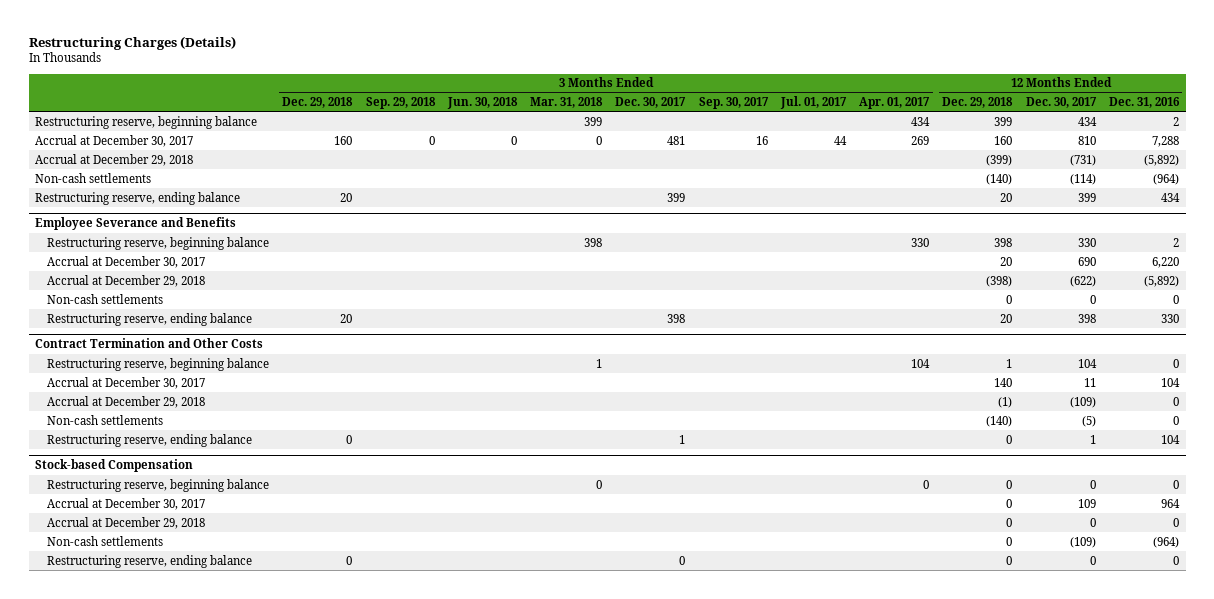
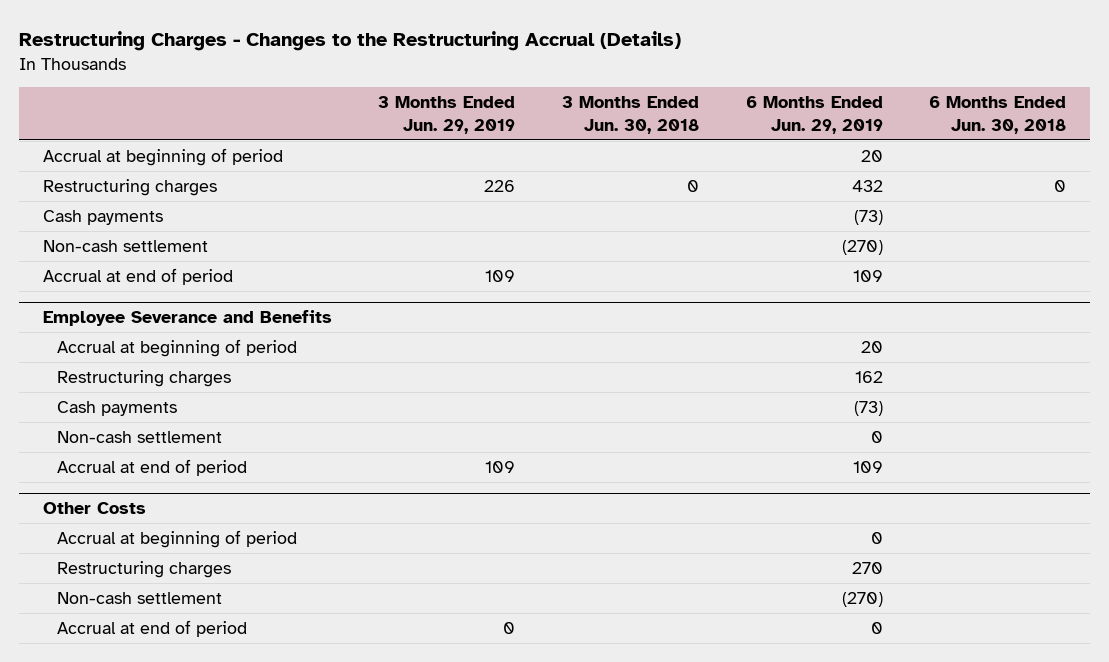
- Restructuring Charges (Details)
+ Restructuring Charges - Changes to the Restructuring Accrual (Details)
- | 3 Months Ended Dec. 29, 2018 | 3 Months Ended Sep. 29, 2018 | 3 Months Ended Jun. 30, 2018 | 3 Months Ended Mar. 31, 2018 | 3 Months Ended Dec. 30, 2017 | 3 Months Ended Sep. 30, 2017 | 3 Months Ended Jul. 01, 2017 | 3 Months Ended Apr. 01, 2017 | 12 Months Ended Dec. 29, 2018 | 12 Months Ended Dec. 30, 2017 | 12 Months Ended Dec. 31, 2016
+ | 3 Months Ended Jun. 29, 2019 | 3 Months Ended Jun. 30, 2018 | 6 Months Ended Jun. 29, 2019 | 6 Months Ended Jun. 30, 2018
- Restructuring reserve, beginning balance | | | | 399 | | | | 434 | 399 | 434 | 2
- Accrual at December 30, 2017 | 160 | 0 | 0 | 0 | 481 | 16 | 44 | 269 | 160 | 810 | 7,288
- Accrual at December 29, 2018 | | | | | | | | | (399) | (731) | (5,892)
- Non-cash settlements | | | | | | | | | (140) | (114) | (964)
- Restructuring reserve, ending balance | 20 | | | | 399 | | | | 20 | 399 | 434
+ Accrual at beginning of period | | | 20 |
+ Restructuring charges | 226 | 0 | 432 | 0
+ Cash payments | | | (73) |
+ Non-cash settlement | | | (270) |
+ Accrual at end of period | 109 | | 109 |
@ Employee Severance and Benefits
- Restructuring reserve, beginning balance | | | | 398 | | | | 330 | 398 | 330 | 2
- Accrual at December 30, 2017 | | | | | | | | | 20 | 690 | 6,220
- Accrual at December 29, 2018 | | | | | | | | | (398) | (622) | (5,892)
- Non-cash settlements | | | | | | | | | 0 | 0 | 0
- Restructuring reserve, ending balance | 20 | | | | 398 | | | | 20 | 398 | 330
- Contract Termination and Other Costs
- Restructuring reserve, beginning balance | | | | 1 | | | | 104 | 1 | 104 | 0
- Accrual at December 30, 2017 | | | | | | | | | 140 | 11 | 104
- Accrual at December 29, 2018 | | | | | | | | | (1) | (109) | 0
- Non-cash settlements | | | | | | | | | (140) | (5) | 0
- Restructuring reserve, ending balance | 0 | | | | 1 | | | | 0 | 1 | 104
- Stock-based Compensation
- Restructuring reserve, beginning balance | | | | 0 | | | | 0 | 0 | 0 | 0
- Accrual at December 30, 2017 | | | | | | | | | 0 | 109 | 964
- Accrual at December 29, 2018 | | | | | | | | | 0 | 0 | 0
- Non-cash settlements | | | | | | | | | 0 | (109) | (964)
- Restructuring reserve, ending balance | 0 | | | | 0 | | | | 0 | 0 | 0
@ Employee Severance and Benefits
+ Accrual at beginning of period | | | 20 |
+ Restructuring charges | | | 162 |
+ Cash payments | | | (73) |
+ Non-cash settlement | | | 0 |
+ Accrual at end of period | 109 | | 109 |
+ Other Costs
+ Accrual at beginning of period | | | 0 |
+ Restructuring charges | | | 270 |
+ Non-cash settlement | | | (270) |
+ Accrual at end of period | 0 | | 0 |

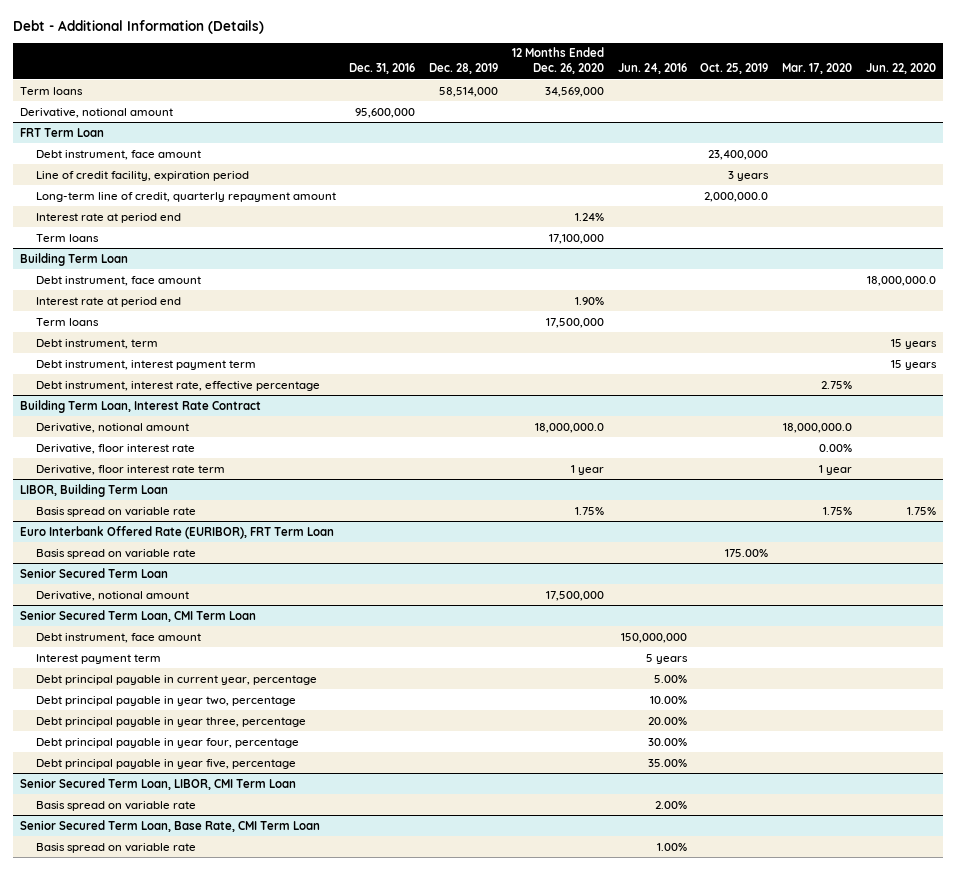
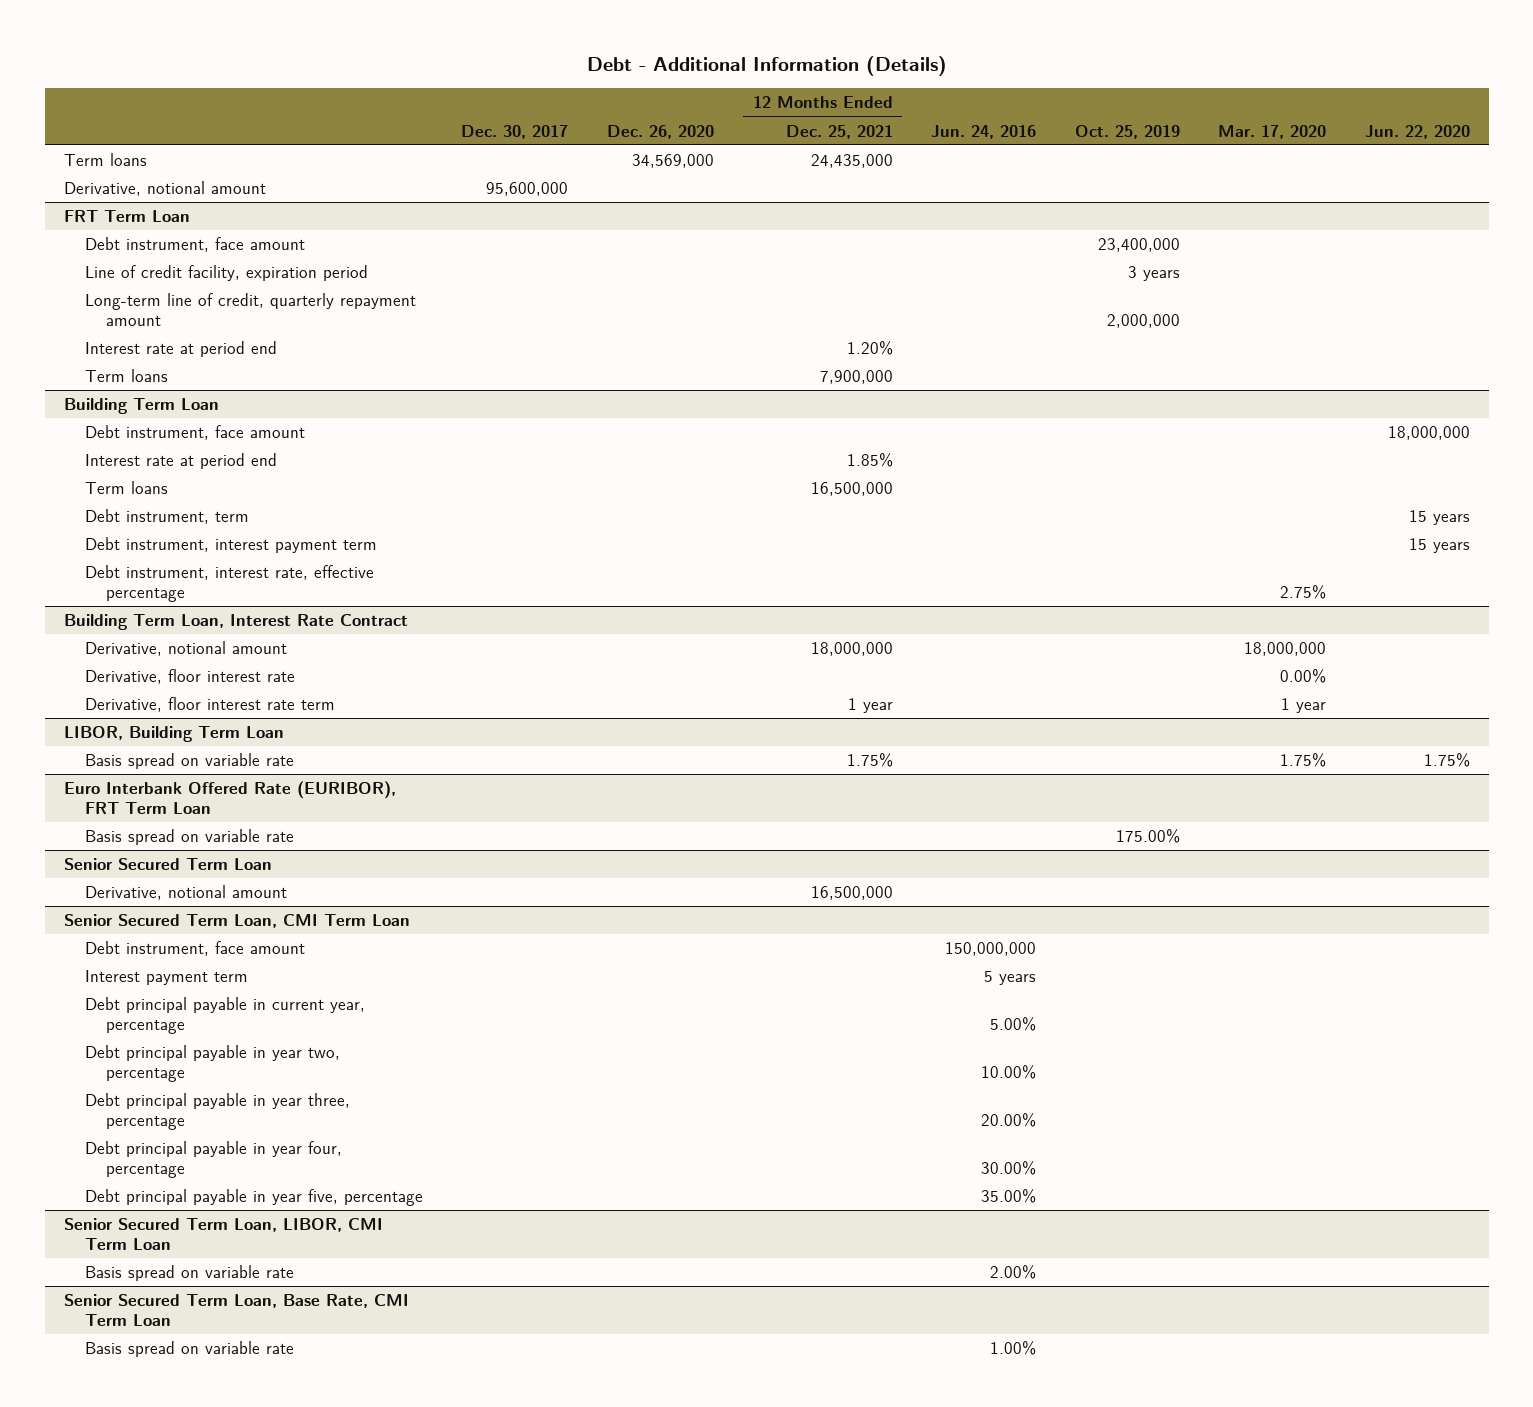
- | Dec. 31, 2016 | Dec. 28, 2019 | 12 Months Ended Dec. 26, 2020 | Jun. 24, 2016 | Oct. 25, 2019 | Mar. 17, 2020 | Jun. 22, 2020
+ | Dec. 30, 2017 | Dec. 26, 2020 | 12 Months Ended Dec. 25, 2021 | Jun. 24, 2016 | Oct. 25, 2019 | Mar. 17, 2020 | Jun. 22, 2020
@ FRT Term Loan
- Long-term line of credit, quarterly repayment amount | | | | | 2,000,000.0 | |
+ Long-term line of credit, quarterly repayment amount | | | | | 2,000,000 | |
@ Building Term Loan
- Debt instrument, face amount | | | | | | | 18,000,000.0
+ Debt instrument, face amount | | | | | | | 18,000,000
@ Building Term Loan, Interest Rate Contract
- Derivative, notional amount | | | 18,000,000.0 | | | 18,000,000.0 |
+ Derivative, notional amount | | | 18,000,000 | | | 18,000,000 |

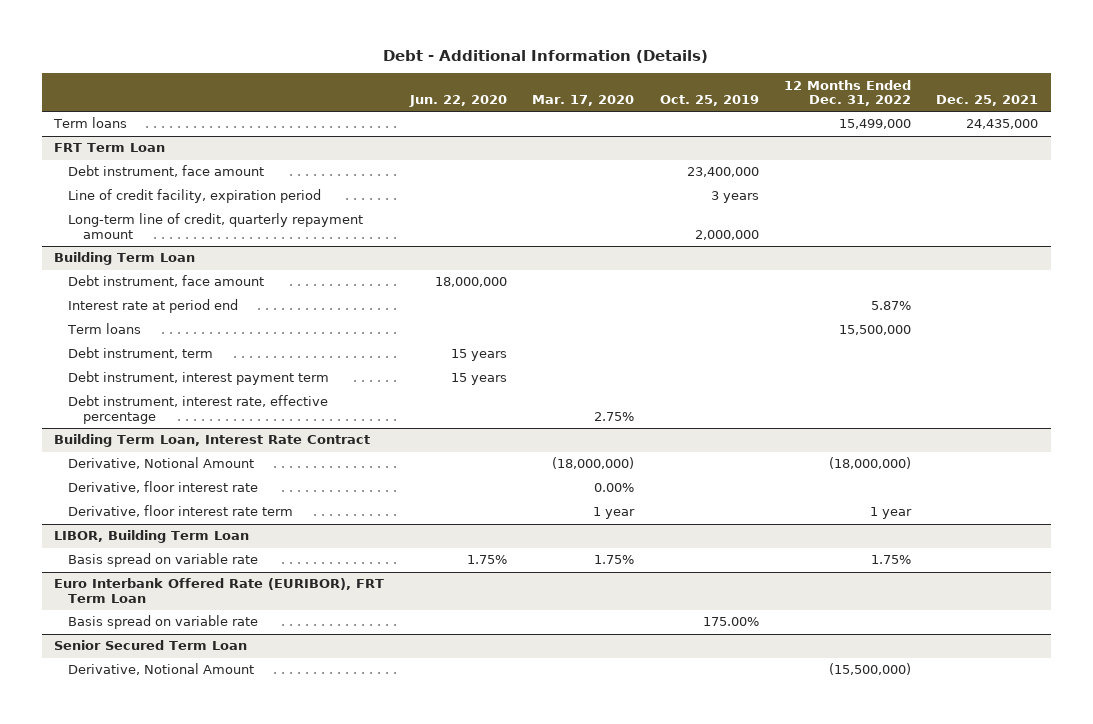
- | Dec. 30, 2017 | Dec. 26, 2020 | 12 Months Ended Dec. 25, 2021 | Jun. 24, 2016 | Oct. 25, 2019 | Mar. 17, 2020 | Jun. 22, 2020
+ | Jun. 22, 2020 | Mar. 17, 2020 | Oct. 25, 2019 | 12 Months Ended Dec. 31, 2022 | Dec. 25, 2021
- Derivative, notional amount | 95,600,000 | | | | | |
@ FRT Term Loan
- Interest rate at period end | | | 1.20% | | | |
- Term loans | | | 7,900,000 | | | |
@ Building Term Loan, Interest Rate Contract
- Derivative, notional amount | | | 18,000,000 | | | 18,000,000 |
+ Derivative, Notional Amount | | (18,000,000) | | (18,000,000) |
@ Senior Secured Term Loan
- Derivative, notional amount | | | 16,500,000 | | | |
- Senior Secured Term Loan, CMI Term Loan
- Debt instrument, face amount | | | | 150,000,000 | | |
- Interest payment term | | | | 5 years | | |
- Debt principal payable in current year, percentage | | | | 5.00% | | |
- Debt principal payable in year two, percentage | | | | 10.00% | | |
- Debt principal payable in year three, percentage | | | | 20.00% | | |
- Debt principal payable in year four, percentage | | | | 30.00% | | |
- Debt principal payable in year five, percentage | | | | 35.00% | | |
- Senior Secured Term Loan, LIBOR, CMI Term Loan
- Basis spread on variable rate | | | | 2.00% | | |
- Senior Secured Term Loan, Base Rate, CMI Term Loan
- Basis spread on variable rate | | | | 1.00% | | |
@ Senior Secured Term Loan
+ Derivative, Notional Amount | | | | (15,500,000) |

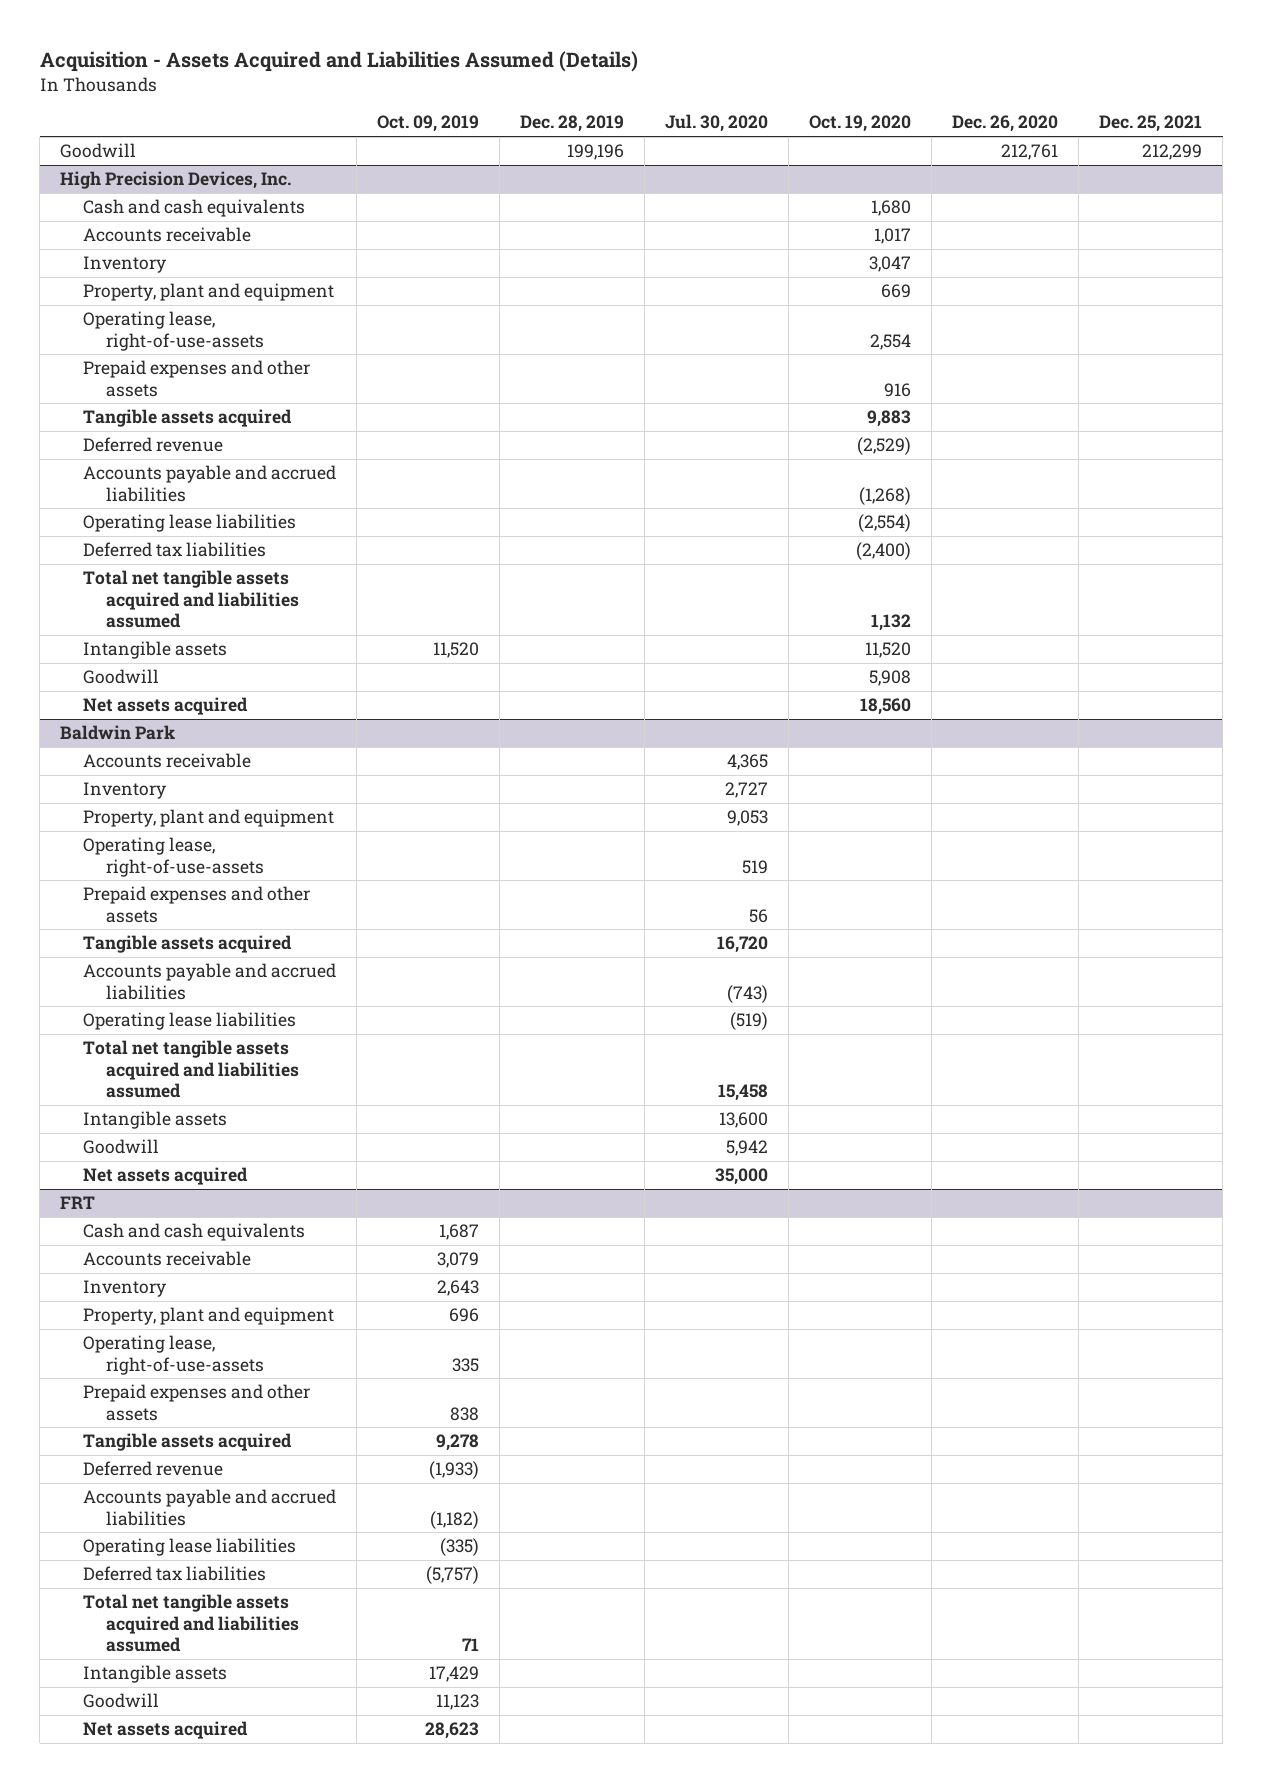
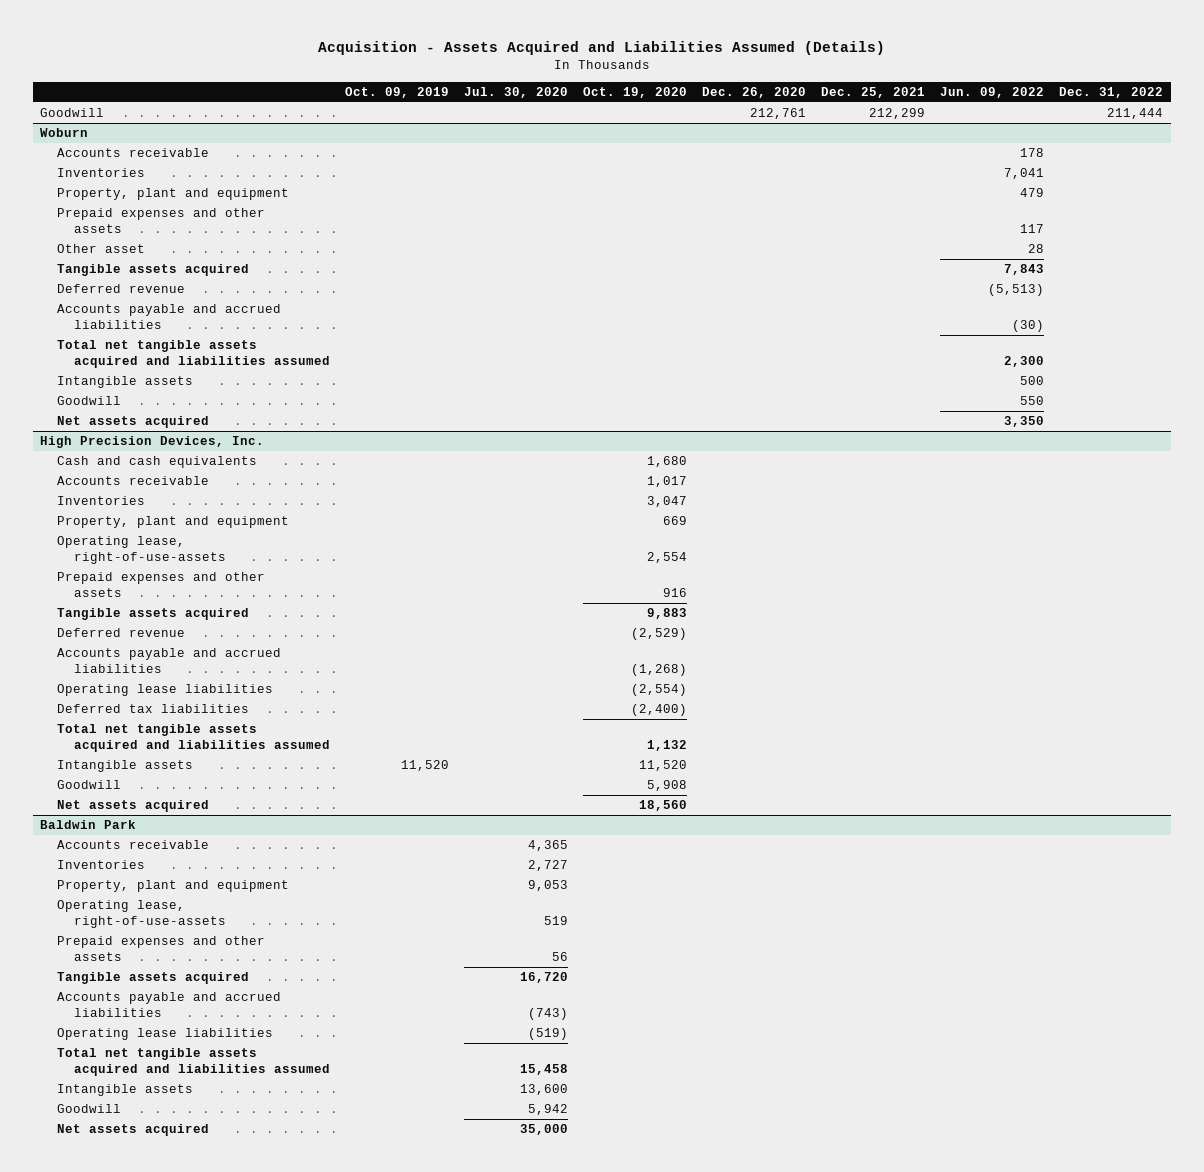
- | Oct. 09, 2019 | Dec. 28, 2019 | Jul. 30, 2020 | Oct. 19, 2020 | Dec. 26, 2020 | Dec. 25, 2021
+ | Oct. 09, 2019 | Jul. 30, 2020 | Oct. 19, 2020 | Dec. 26, 2020 | Dec. 25, 2021 | Jun. 09, 2022 | Dec. 31, 2022
+ Woburn
+ Accounts receivable | | | | | | 178 |
+ Inventories | | | | | | 7,041 |
+ Property, plant and equipment | | | | | | 479 |
+ Prepaid expenses and other assets | | | | | | 117 |
+ Other asset | | | | | | 28 |
+ Tangible assets acquired | | | | | | 7,843 |
+ Deferred revenue | | | | | | (5,513) |
+ Accounts payable and accrued liabilities | | | | | | (30) |
+ Total net tangible assets acquired and liabilities assumed | | | | | | 2,300 |
+ Intangible assets | | | | | | 500 |
+ Goodwill | | | | | | 550 |
+ Net assets acquired | | | | | | 3,350 |
@ High Precision Devices, Inc.
- Inventory | | | | 3,047 | |
+ Inventories | | | 3,047 | | | |
@ Baldwin Park
- Inventory | | | 2,727 | | |
+ Inventories | | 2,727 | | | | |
- FRT
- Cash and cash equivalents | 1,687 | | | | |
- Accounts receivable | 3,079 | | | | |
- Inventory | 2,643 | | | | |
- Property, plant and equipment | 696 | | | | |
- Operating lease, right-of-use-assets | 335 | | | | |
- Prepaid expenses and other assets | 838 | | | | |
- Tangible assets acquired | 9,278 | | | | |
- Deferred revenue | (1,933) | | | | |
- Accounts payable and accrued liabilities | (1,182) | | | | |
- Operating lease liabilities | (335) | | | | |
- Deferred tax liabilities | (5,757) | | | | |
- Total net tangible assets acquired and liabilities assumed | 71 | | | | |
- Intangible assets | 17,429 | | | | |
- Goodwill | 11,123 | | | | |
- Net assets acquired | 28,623 | | | | |

